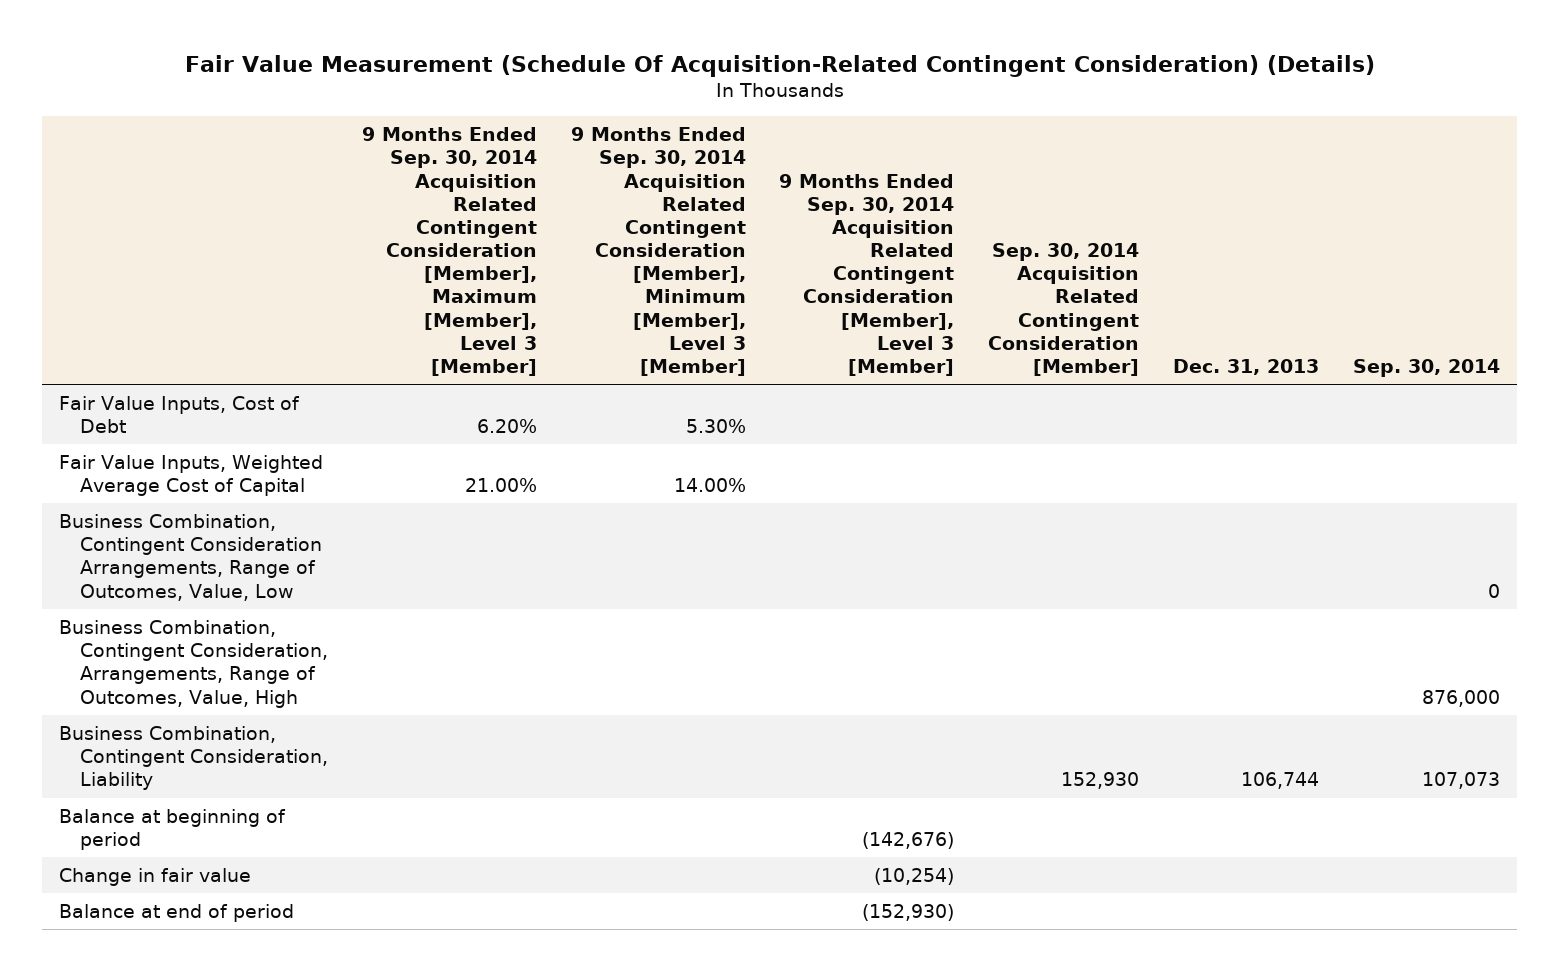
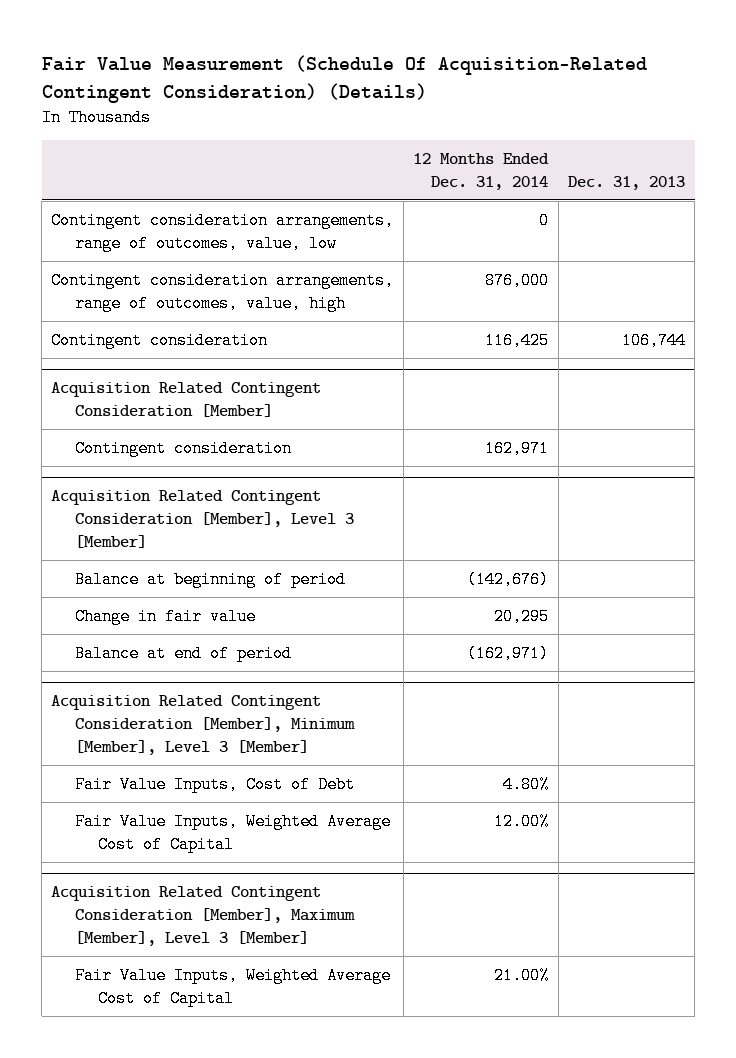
- | 9 Months Ended Sep. 30, 2014 Acquisition Related Contingent Consideration [Member], Maximum [Member], Level 3 [Member] | 9 Months Ended Sep. 30, 2014 Acquisition Related Contingent Consideration [Member], Minimum [Member], Level 3 [Member] | 9 Months Ended Sep. 30, 2014 Acquisition Related Contingent Consideration [Member], Level 3 [Member] | Sep. 30, 2014 Acquisition Related Contingent Consideration [Member] | Dec. 31, 2013 | Sep. 30, 2014
+ | 12 Months Ended Dec. 31, 2014 | Dec. 31, 2013
- Fair Value Inputs, Cost of Debt | 6.20% | 5.30% | | | |
- Fair Value Inputs, Weighted Average Cost of Capital | 21.00% | 14.00% | | | |
- Business Combination, Contingent Consideration Arrangements, Range of Outcomes, Value, Low | | | | | | 0
- Business Combination, Contingent Consideration, Arrangements, Range of Outcomes, Value, High | | | | | | 876,000
- Business Combination, Contingent Consideration, Liability | | | | 152,930 | 106,744 | 107,073
- Balance at beginning of period | | | (142,676) | | |
- Change in fair value | | | (10,254) | | |
- Balance at end of period | | | (152,930) | | |
+ Contingent consideration arrangements, range of outcomes, value, low | 0 |
+ Contingent consideration arrangements, range of outcomes, value, high | 876,000 |
+ Contingent consideration | 116,425 | 106,744
+ Acquisition Related Contingent Consideration [Member]
+ Contingent consideration | 162,971 |
+ Acquisition Related Contingent Consideration [Member], Level 3 [Member]
+ Balance at beginning of period | (142,676) |
+ Change in fair value | 20,295 |
+ Balance at end of period | (162,971) |
+ Acquisition Related Contingent Consideration [Member], Minimum [Member], Level 3 [Member]
+ Fair Value Inputs, Cost of Debt | 4.80% |
+ Fair Value Inputs, Weighted Average Cost of Capital | 12.00% |
+ Acquisition Related Contingent Consideration [Member], Maximum [Member], Level 3 [Member]
+ Fair Value Inputs, Weighted Average Cost of Capital | 21.00% |

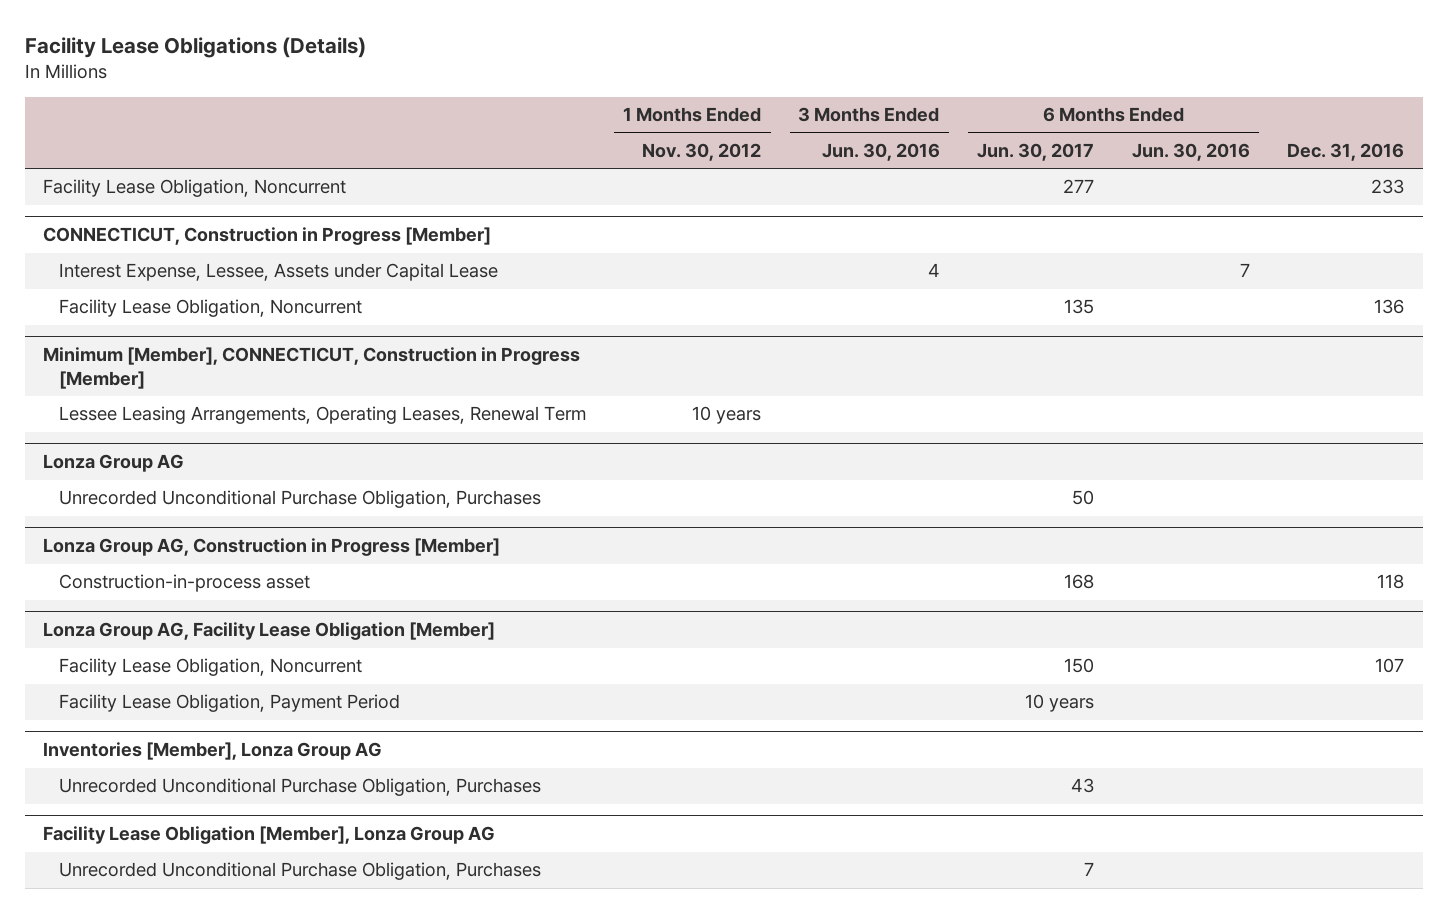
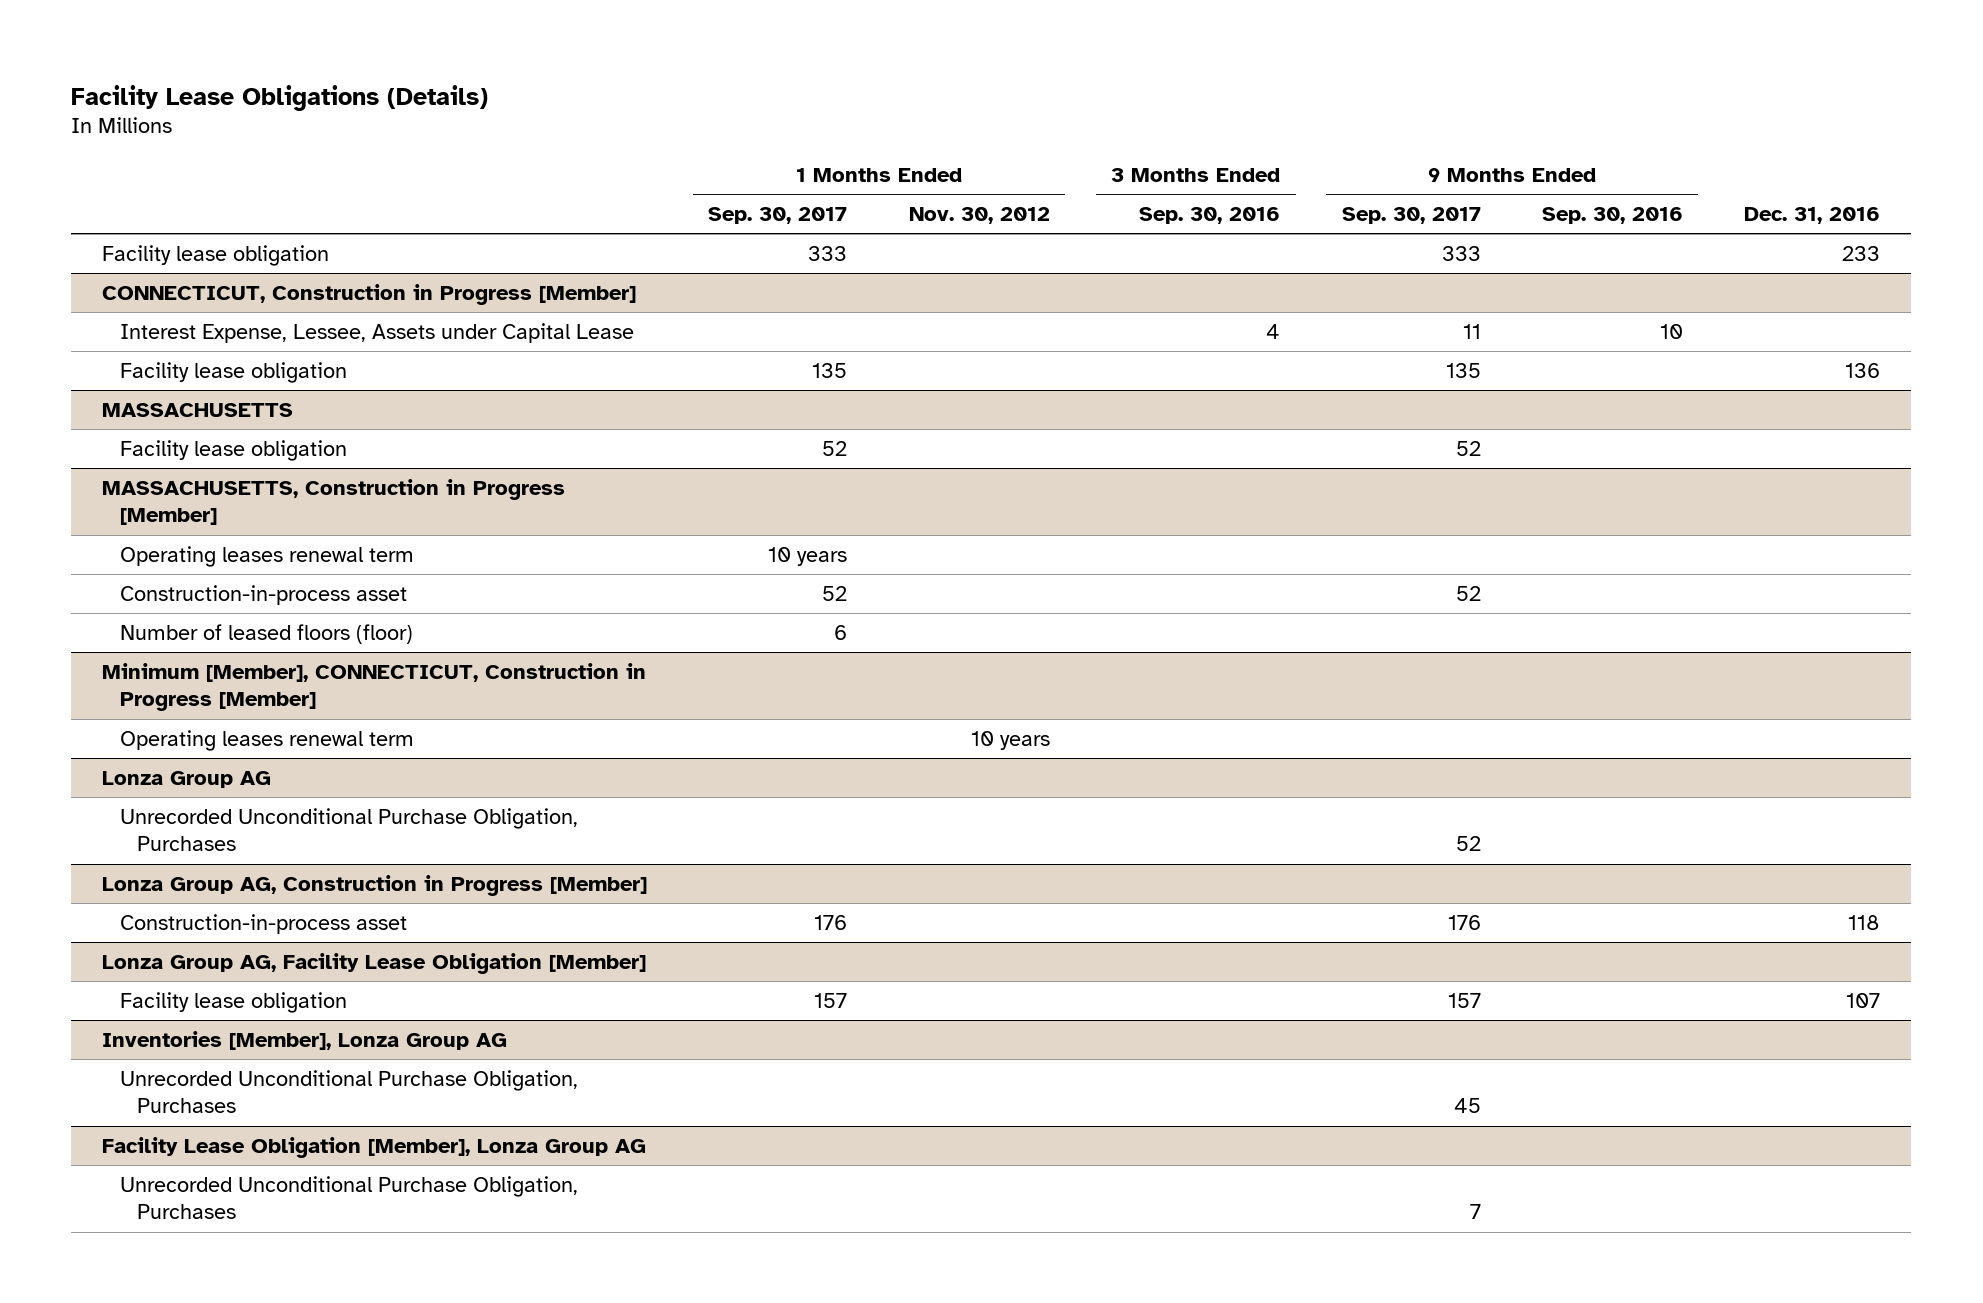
- | 1 Months Ended Nov. 30, 2012 | 3 Months Ended Jun. 30, 2016 | 6 Months Ended Jun. 30, 2017 | 6 Months Ended Jun. 30, 2016 | Dec. 31, 2016
+ | 1 Months Ended Sep. 30, 2017 | 1 Months Ended Nov. 30, 2012 | 3 Months Ended Sep. 30, 2016 | 9 Months Ended Sep. 30, 2017 | 9 Months Ended Sep. 30, 2016 | Dec. 31, 2016
- Facility Lease Obligation, Noncurrent | | | 277 | | 233
+ Facility lease obligation | 333 | | | 333 | | 233
@ CONNECTICUT, Construction in Progress [Member]
- Facility Lease Obligation, Noncurrent | | | 135 | | 136
+ Facility lease obligation | 135 | | | 135 | | 136
+ MASSACHUSETTS
+ Facility lease obligation | 52 | | | 52 | |
+ MASSACHUSETTS, Construction in Progress [Member]
+ Operating leases renewal term | 10 years | | | | |
+ Construction-in-process asset | 52 | | | 52 | |
+ Number of leased floors (floor) | 6 | | | | |
@ Minimum [Member], CONNECTICUT, Construction in Progress [Member]
- Lessee Leasing Arrangements, Operating Leases, Renewal Term | 10 years | | | |
+ Operating leases renewal term | | 10 years | | | |
@ Lonza Group AG, Facility Lease Obligation [Member]
- Facility Lease Obligation, Noncurrent | | | 150 | | 107
- Facility Lease Obligation, Payment Period | | | 10 years | |
+ Facility lease obligation | 157 | | | 157 | | 107

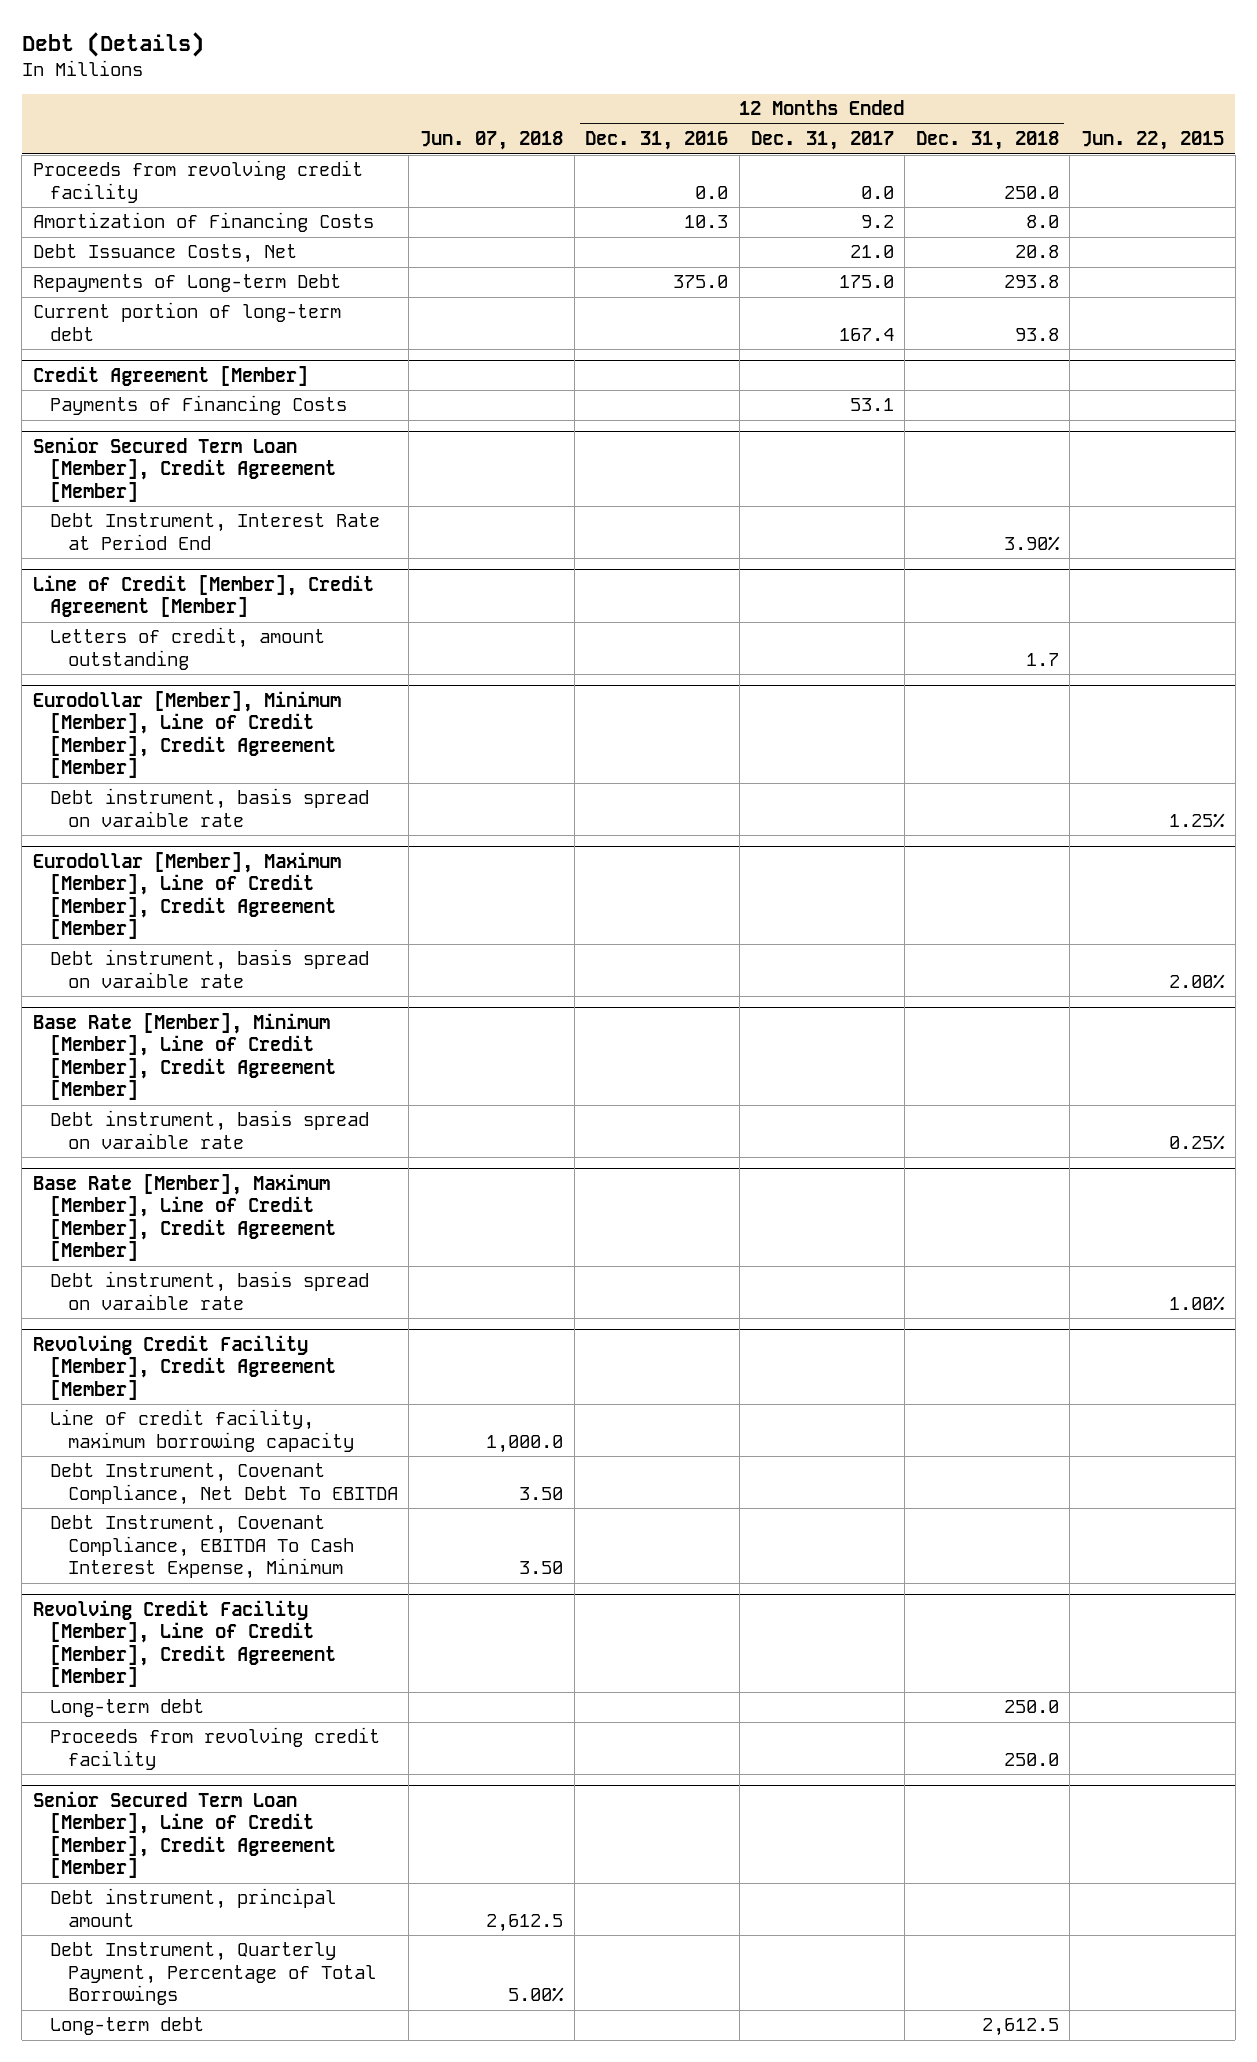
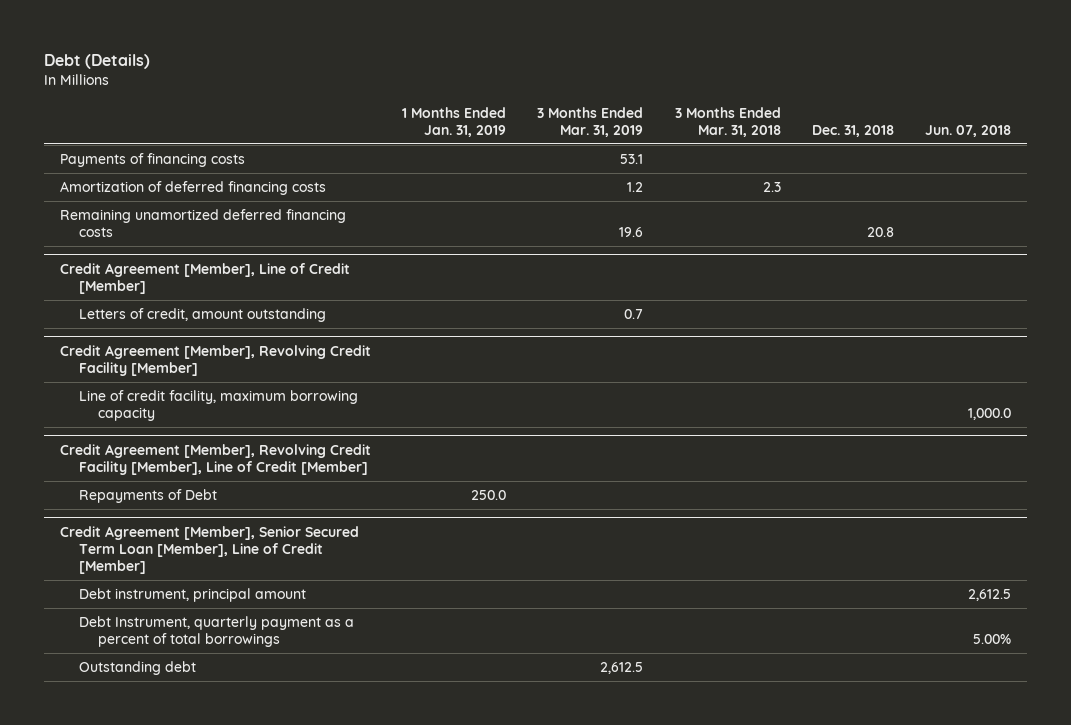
- | Jun. 07, 2018 | 12 Months Ended Dec. 31, 2016 | 12 Months Ended Dec. 31, 2017 | 12 Months Ended Dec. 31, 2018 | Jun. 22, 2015
+ | 1 Months Ended Jan. 31, 2019 | 3 Months Ended Mar. 31, 2019 | 3 Months Ended Mar. 31, 2018 | Dec. 31, 2018 | Jun. 07, 2018
- Proceeds from revolving credit facility | | 0.0 | 0.0 | 250.0 |
- Amortization of Financing Costs | | 10.3 | 9.2 | 8.0 |
- Debt Issuance Costs, Net | | | 21.0 | 20.8 |
- Repayments of Long-term Debt | | 375.0 | 175.0 | 293.8 |
- Current portion of long-term debt | | | 167.4 | 93.8 |
- Credit Agreement [Member]
- Payments of Financing Costs | | | 53.1 | |
- Senior Secured Term Loan [Member], Credit Agreement [Member]
- Debt Instrument, Interest Rate at Period End | | | | 3.90% |
- Line of Credit [Member], Credit Agreement [Member]
+ Payments of financing costs | | 53.1 | | |
+ Amortization of deferred financing costs | | 1.2 | 2.3 | |
+ Remaining unamortized deferred financing costs | | 19.6 | | 20.8 |
+ Credit Agreement [Member], Line of Credit [Member]
- Eurodollar [Member], Minimum [Member], Line of Credit [Member], Credit Agreement [Member]
- Debt instrument, basis spread on varaible rate | | | | | 1.25%
- Eurodollar [Member], Maximum [Member], Line of Credit [Member], Credit Agreement [Member]
- Debt instrument, basis spread on varaible rate | | | | | 2.00%
- Base Rate [Member], Minimum [Member], Line of Credit [Member], Credit Agreement [Member]
- Debt instrument, basis spread on varaible rate | | | | | 0.25%
- Base Rate [Member], Maximum [Member], Line of Credit [Member], Credit Agreement [Member]
- Debt instrument, basis spread on varaible rate | | | | | 1.00%
- Revolving Credit Facility [Member], Credit Agreement [Member]
+ Credit Agreement [Member], Revolving Credit Facility [Member]
- Debt Instrument, Covenant Compliance, Net Debt To EBITDA | 3.50 | | | |
- Debt Instrument, Covenant Compliance, EBITDA To Cash Interest Expense, Minimum | 3.50 | | | |
- Revolving Credit Facility [Member], Line of Credit [Member], Credit Agreement [Member]
- Long-term debt | | | | 250.0 |
- Proceeds from revolving credit facility | | | | 250.0 |
- Senior Secured Term Loan [Member], Line of Credit [Member], Credit Agreement [Member]
+ Credit Agreement [Member], Revolving Credit Facility [Member], Line of Credit [Member]
+ Repayments of Debt | 250.0 | | | |
+ Credit Agreement [Member], Senior Secured Term Loan [Member], Line of Credit [Member]
- Debt Instrument, Quarterly Payment, Percentage of Total Borrowings | 5.00% | | | |
- Long-term debt | | | | 2,612.5 |
+ Debt Instrument, quarterly payment as a percent of total borrowings | | | | | 5.00%
+ Outstanding debt | | 2,612.5 | | |

